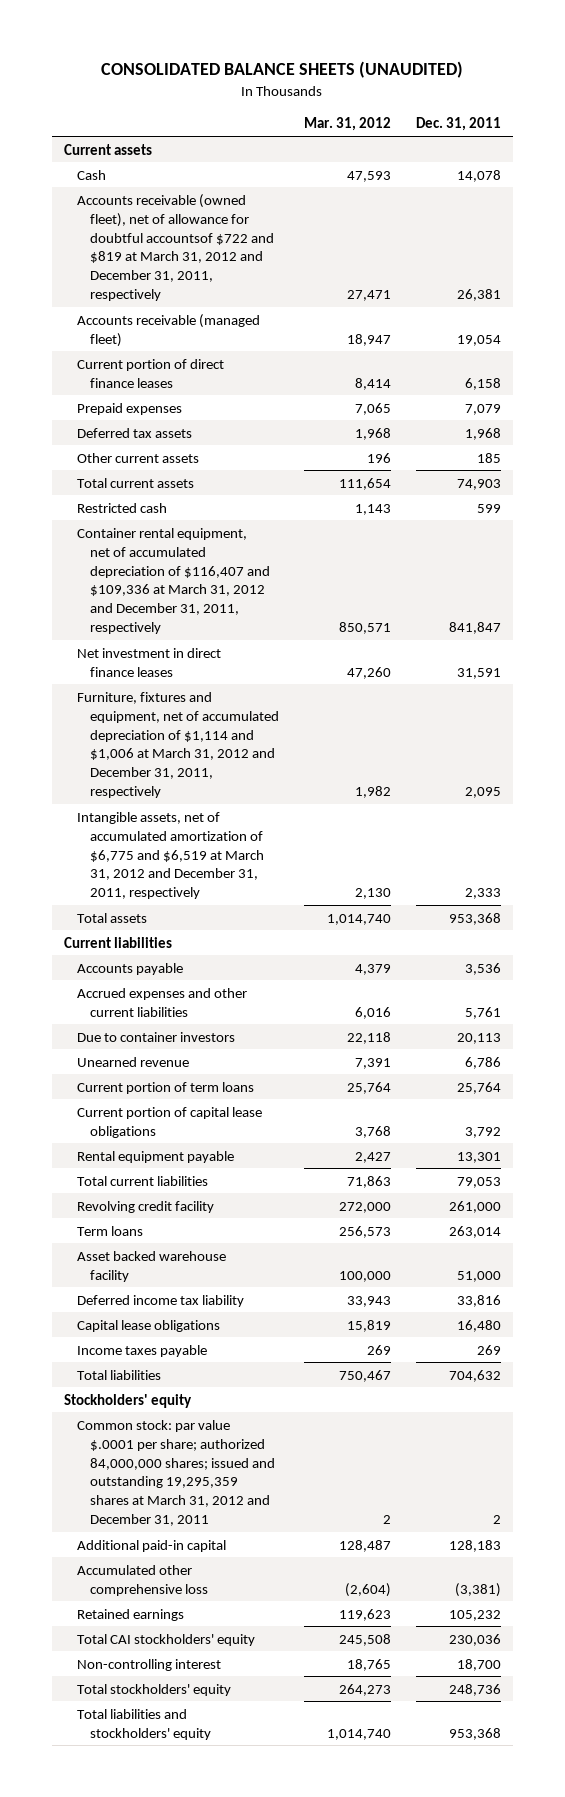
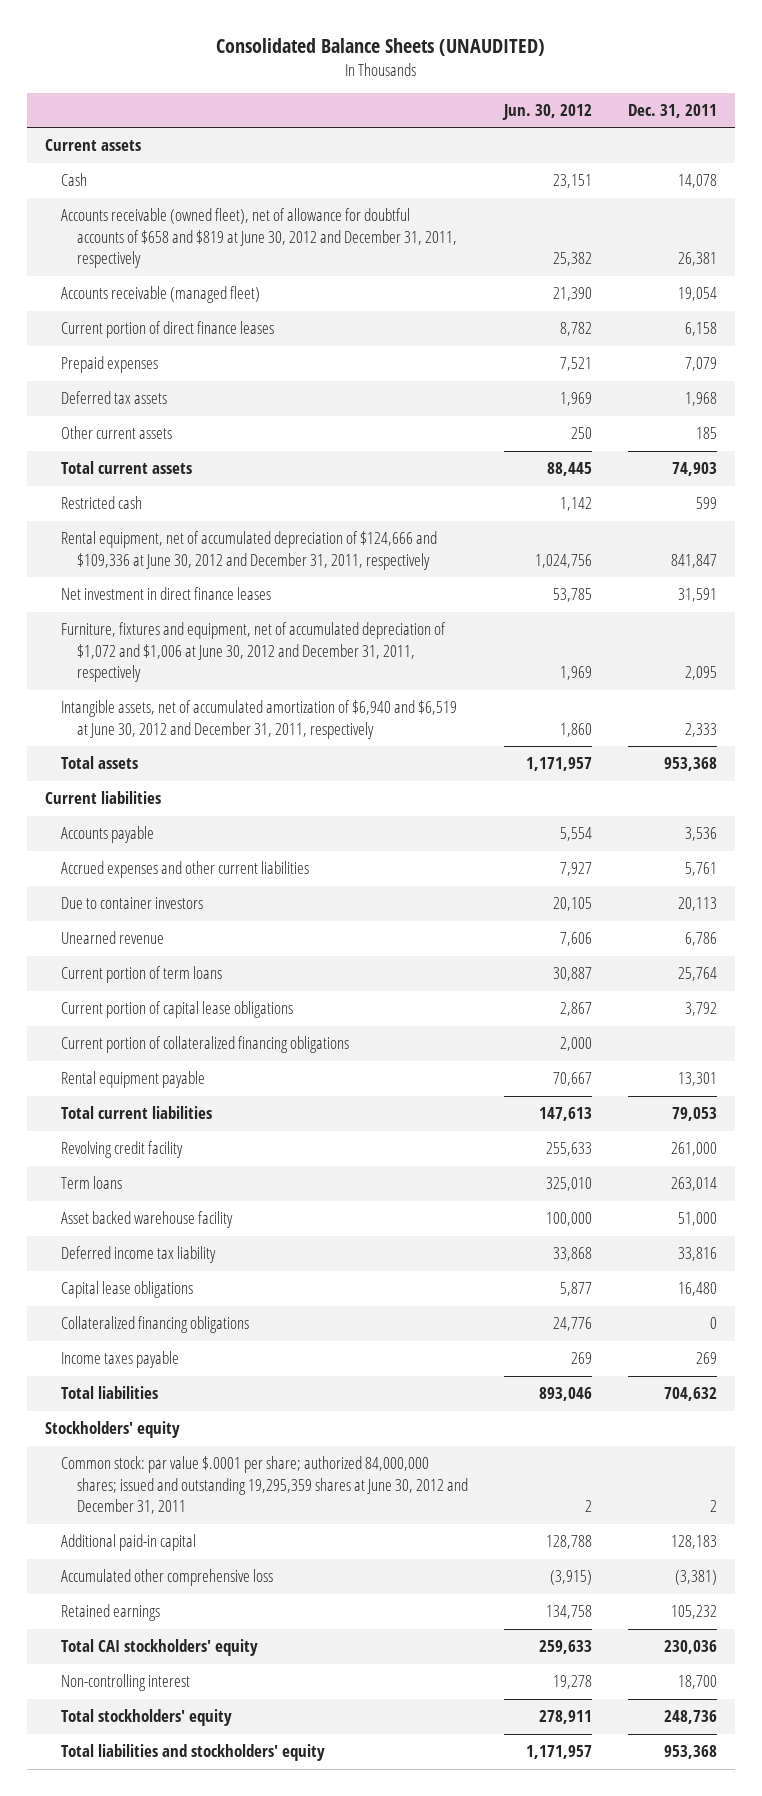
- CONSOLIDATED BALANCE SHEETS (UNAUDITED)
+ Consolidated Balance Sheets (UNAUDITED)
- | Mar. 31, 2012 | Dec. 31, 2011
+ | Jun. 30, 2012 | Dec. 31, 2011
- Accounts receivable (owned fleet), net of allowance for doubtful accountsof $722 and $819 at March 31, 2012 and December 31, 2011, respectively | 27,471 | 26,381
+ Accounts receivable (owned fleet), net of allowance for doubtful accounts of $658 and $819 at June 30, 2012 and December 31, 2011, respectively | 25,382 | 26,381
- Container rental equipment, net of accumulated depreciation of $116,407 and $109,336 at March 31, 2012 and December 31, 2011, respectively | 850,571 | 841,847
+ Rental equipment, net of accumulated depreciation of $124,666 and $109,336 at June 30, 2012 and December 31, 2011, respectively | 1,024,756 | 841,847
- Furniture, fixtures and equipment, net of accumulated depreciation of $1,114 and $1,006 at March 31, 2012 and December 31, 2011, respectively | 1,982 | 2,095
- Intangible assets, net of accumulated amortization of $6,775 and $6,519 at March 31, 2012 and December 31, 2011, respectively | 2,130 | 2,333
+ Furniture, fixtures and equipment, net of accumulated depreciation of $1,072 and $1,006 at June 30, 2012 and December 31, 2011, respectively | 1,969 | 2,095
+ Intangible assets, net of accumulated amortization of $6,940 and $6,519 at June 30, 2012 and December 31, 2011, respectively | 1,860 | 2,333
+ Current portion of collateralized financing obligations | 2,000 |
+ Collateralized financing obligations | 24,776 | 0
- Common stock: par value $.0001 per share; authorized 84,000,000 shares; issued and outstanding 19,295,359 shares at March 31, 2012 and December 31, 2011 | 2 | 2
+ Common stock: par value $.0001 per share; authorized 84,000,000 shares; issued and outstanding 19,295,359 shares at June 30, 2012 and December 31, 2011 | 2 | 2

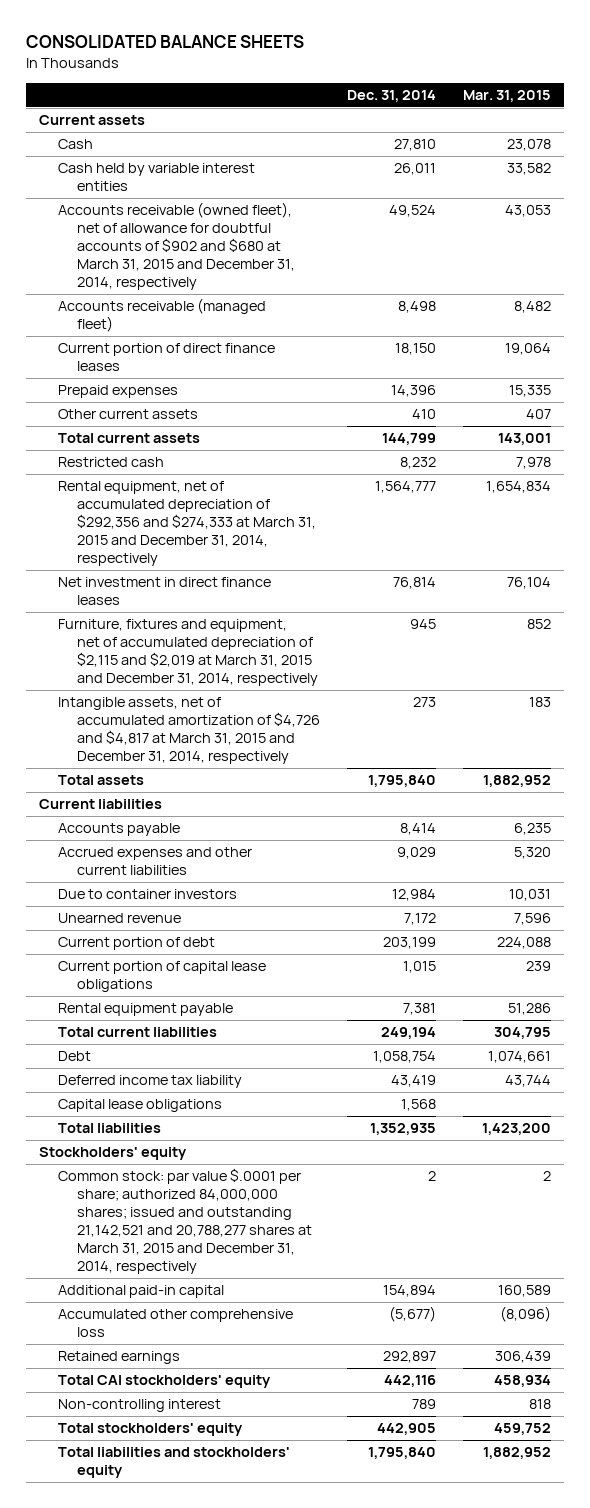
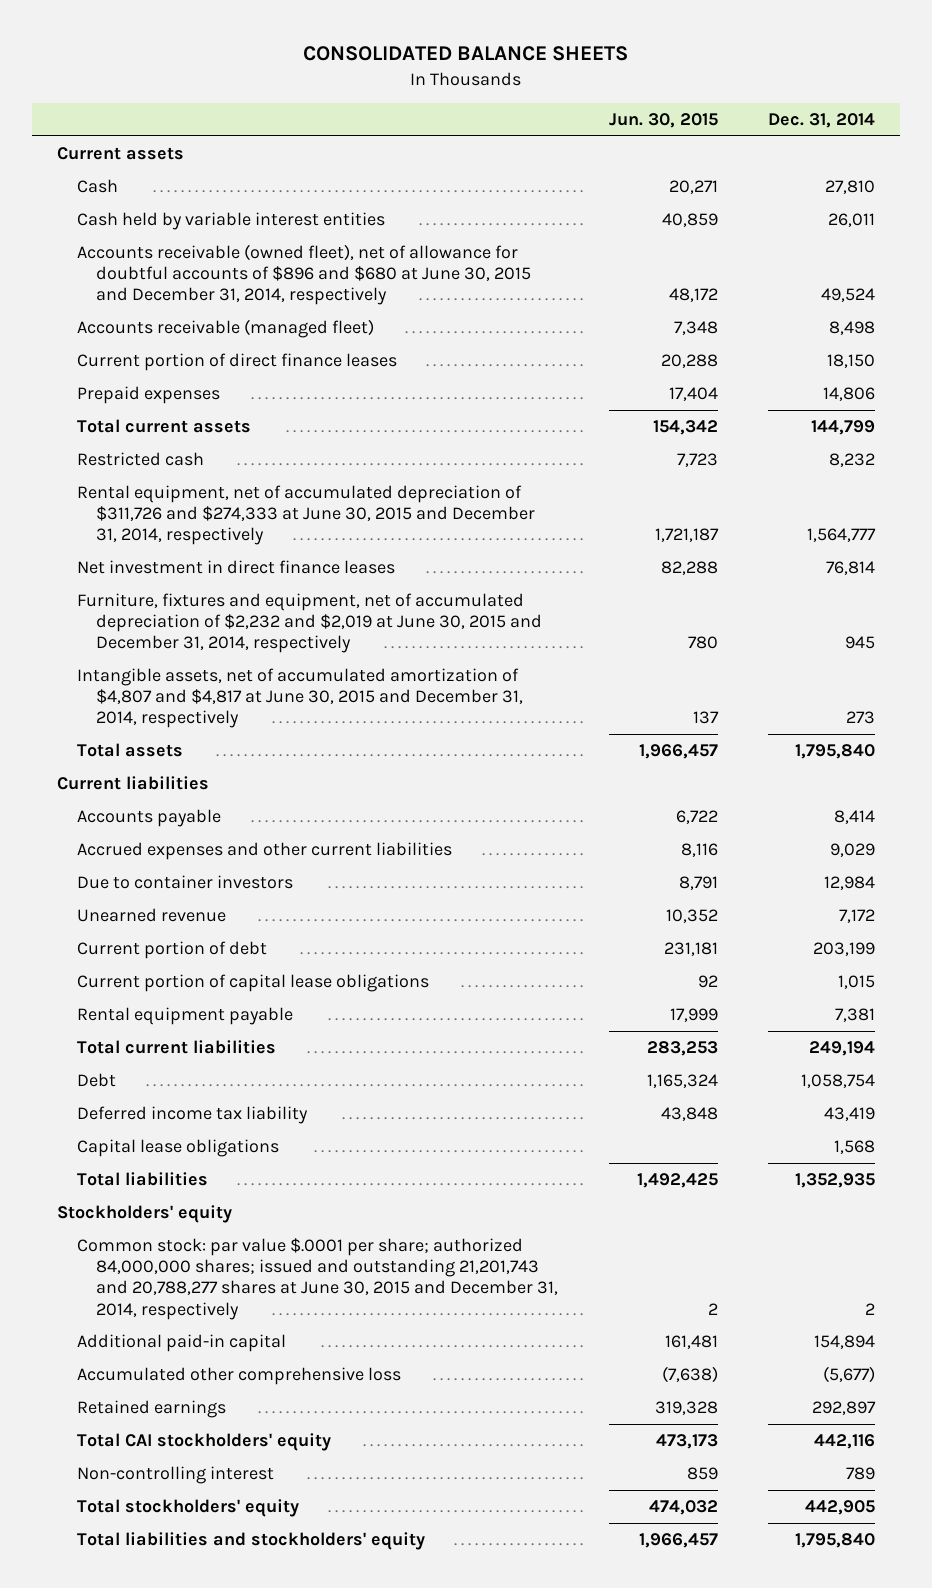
- | Dec. 31, 2014 | Mar. 31, 2015
+ | Jun. 30, 2015 | Dec. 31, 2014
- Accounts receivable (owned fleet), net of allowance for doubtful accounts of $902 and $680 at March 31, 2015 and December 31, 2014, respectively | 49,524 | 43,053
+ Accounts receivable (owned fleet), net of allowance for doubtful accounts of $896 and $680 at June 30, 2015 and December 31, 2014, respectively | 48,172 | 49,524
- Prepaid expenses | 14,396 | 15,335
- Other current assets | 410 | 407
+ Prepaid expenses | 17,404 | 14,806
- Rental equipment, net of accumulated depreciation of $292,356 and $274,333 at March 31, 2015 and December 31, 2014, respectively | 1,564,777 | 1,654,834
+ Rental equipment, net of accumulated depreciation of $311,726 and $274,333 at June 30, 2015 and December 31, 2014, respectively | 1,721,187 | 1,564,777
- Furniture, fixtures and equipment, net of accumulated depreciation of $2,115 and $2,019 at March 31, 2015 and December 31, 2014, respectively | 945 | 852
- Intangible assets, net of accumulated amortization of $4,726 and $4,817 at March 31, 2015 and December 31, 2014, respectively | 273 | 183
+ Furniture, fixtures and equipment, net of accumulated depreciation of $2,232 and $2,019 at June 30, 2015 and December 31, 2014, respectively | 780 | 945
+ Intangible assets, net of accumulated amortization of $4,807 and $4,817 at June 30, 2015 and December 31, 2014, respectively | 137 | 273
- Common stock: par value $.0001 per share; authorized 84,000,000 shares; issued and outstanding 21,142,521 and 20,788,277 shares at March 31, 2015 and December 31, 2014, respectively | 2 | 2
+ Common stock: par value $.0001 per share; authorized 84,000,000 shares; issued and outstanding 21,201,743 and 20,788,277 shares at June 30, 2015 and December 31, 2014, respectively | 2 | 2

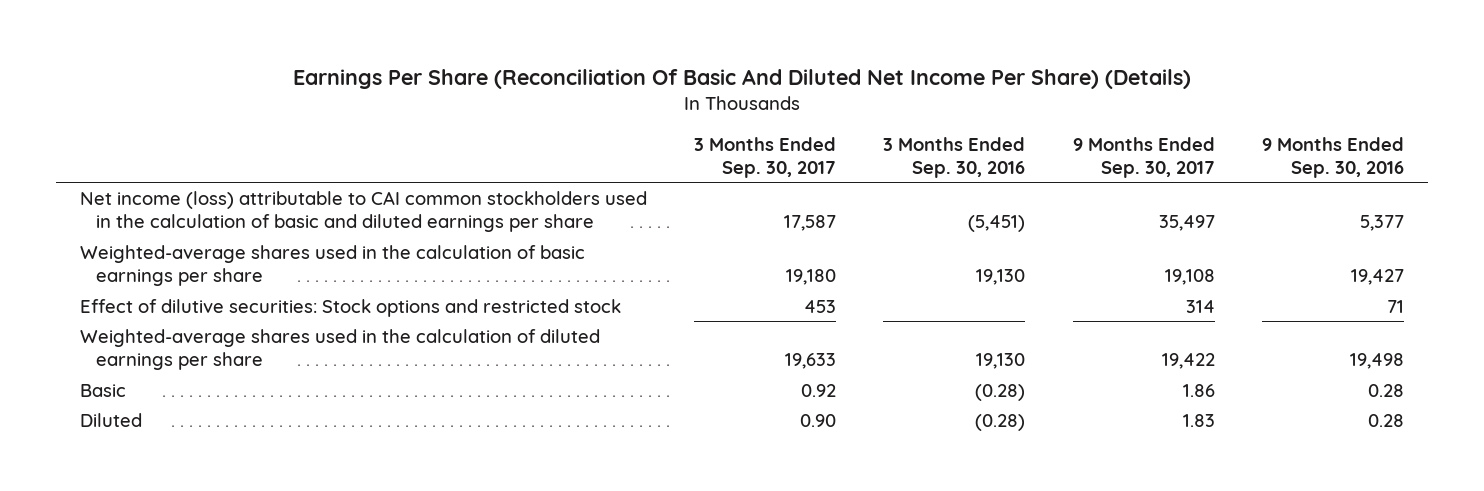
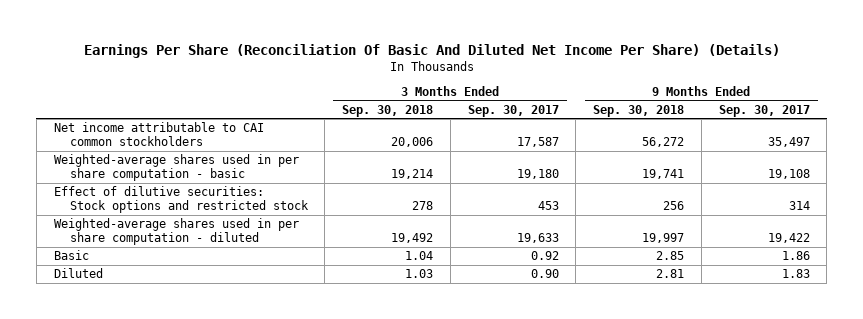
- | 3 Months Ended Sep. 30, 2017 | 3 Months Ended Sep. 30, 2016 | 9 Months Ended Sep. 30, 2017 | 9 Months Ended Sep. 30, 2016
+ | 3 Months Ended Sep. 30, 2018 | 3 Months Ended Sep. 30, 2017 | 9 Months Ended Sep. 30, 2018 | 9 Months Ended Sep. 30, 2017
- Net income (loss) attributable to CAI common stockholders used in the calculation of basic and diluted earnings per share | 17,587 | (5,451) | 35,497 | 5,377
- Weighted-average shares used in the calculation of basic earnings per share | 19,180 | 19,130 | 19,108 | 19,427
+ Net income attributable to CAI common stockholders | 20,006 | 17,587 | 56,272 | 35,497
+ Weighted-average shares used in per share computation - basic | 19,214 | 19,180 | 19,741 | 19,108
- Weighted-average shares used in the calculation of diluted earnings per share | 19,633 | 19,130 | 19,422 | 19,498
+ Weighted-average shares used in per share computation - diluted | 19,492 | 19,633 | 19,997 | 19,422

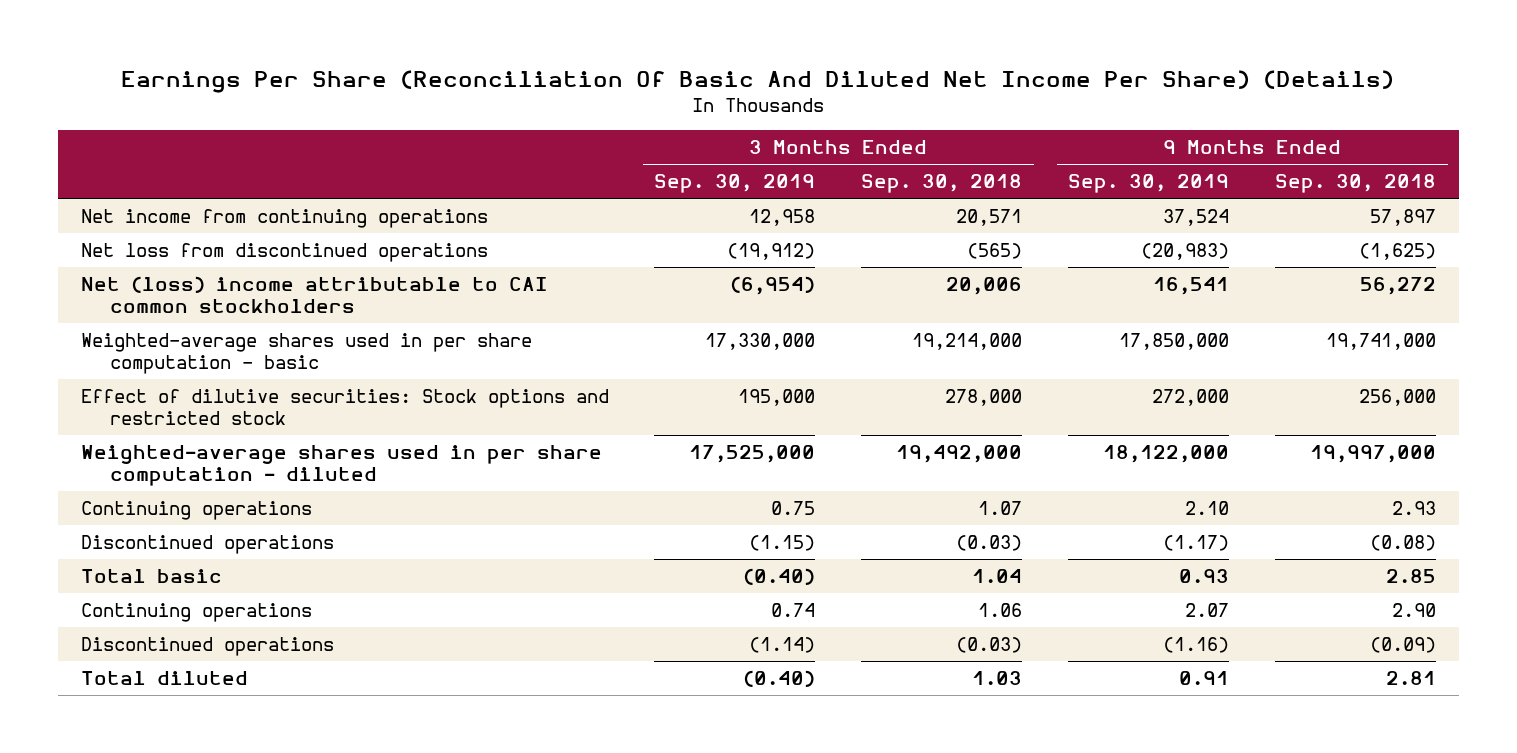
- | 3 Months Ended Sep. 30, 2018 | 3 Months Ended Sep. 30, 2017 | 9 Months Ended Sep. 30, 2018 | 9 Months Ended Sep. 30, 2017
+ | 3 Months Ended Sep. 30, 2019 | 3 Months Ended Sep. 30, 2018 | 9 Months Ended Sep. 30, 2019 | 9 Months Ended Sep. 30, 2018
- Net income attributable to CAI common stockholders | 20,006 | 17,587 | 56,272 | 35,497
- Weighted-average shares used in per share computation - basic | 19,214 | 19,180 | 19,741 | 19,108
- Effect of dilutive securities: Stock options and restricted stock | 278 | 453 | 256 | 314
- Weighted-average shares used in per share computation - diluted | 19,492 | 19,633 | 19,997 | 19,422
- Basic | 1.04 | 0.92 | 2.85 | 1.86
- Diluted | 1.03 | 0.90 | 2.81 | 1.83
+ Net income from continuing operations | 12,958 | 20,571 | 37,524 | 57,897
+ Net loss from discontinued operations | (19,912) | (565) | (20,983) | (1,625)
+ Net (loss) income attributable to CAI common stockholders | (6,954) | 20,006 | 16,541 | 56,272
+ Weighted-average shares used in per share computation - basic | 17,330,000 | 19,214,000 | 17,850,000 | 19,741,000
+ Effect of dilutive securities: Stock options and restricted stock | 195,000 | 278,000 | 272,000 | 256,000
+ Weighted-average shares used in per share computation - diluted | 17,525,000 | 19,492,000 | 18,122,000 | 19,997,000
+ Continuing operations | 0.75 | 1.07 | 2.10 | 2.93
+ Discontinued operations | (1.15) | (0.03) | (1.17) | (0.08)
+ Total basic | (0.40) | 1.04 | 0.93 | 2.85
+ Continuing operations | 0.74 | 1.06 | 2.07 | 2.90
+ Discontinued operations | (1.14) | (0.03) | (1.16) | (0.09)
+ Total diluted | (0.40) | 1.03 | 0.91 | 2.81

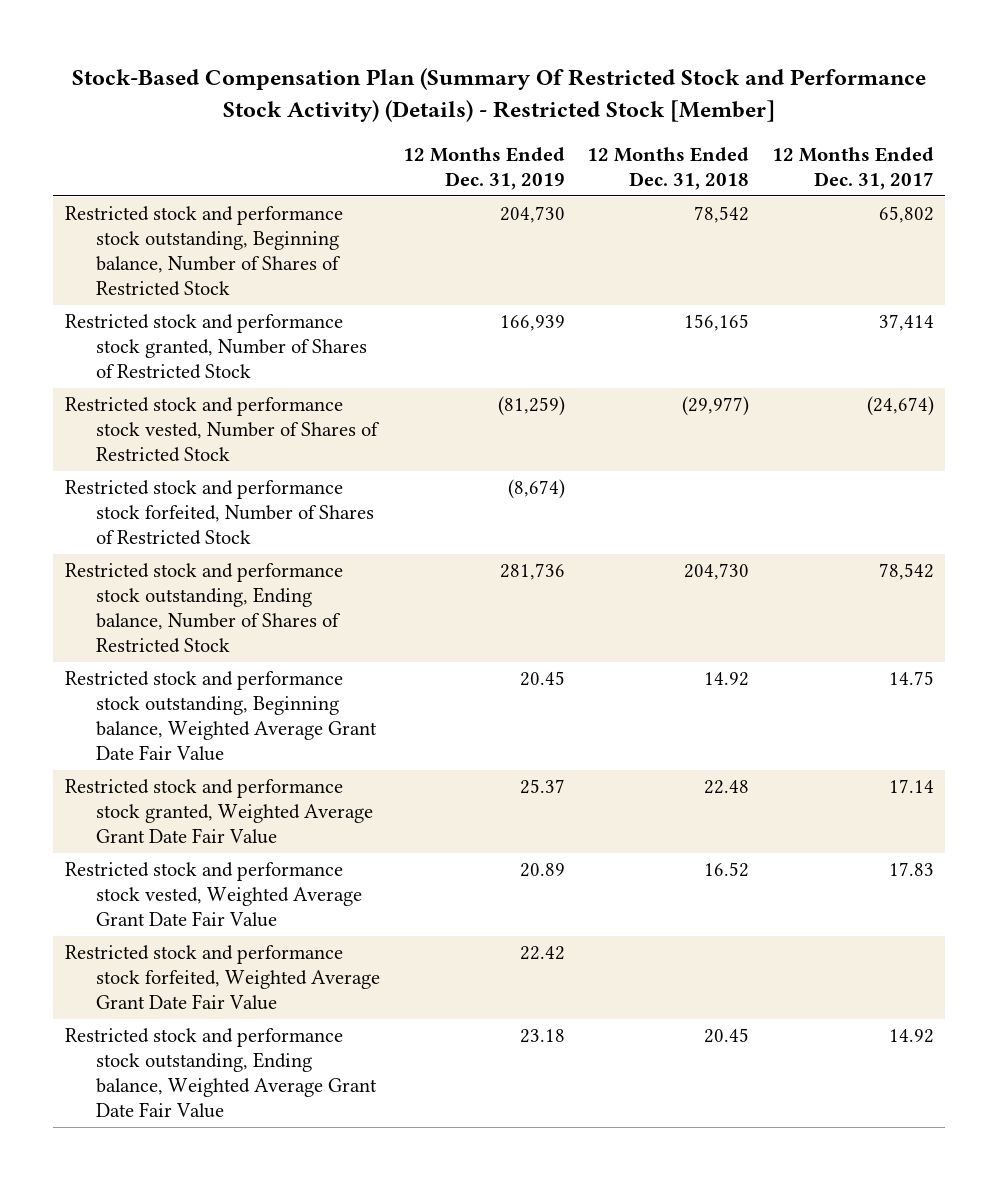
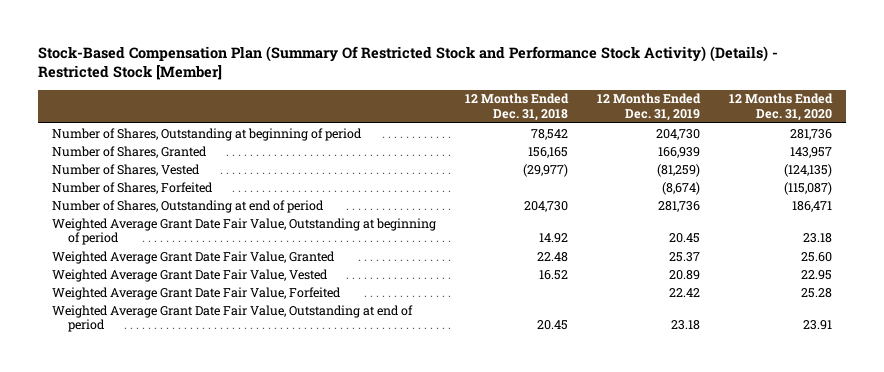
- | 12 Months Ended Dec. 31, 2019 | 12 Months Ended Dec. 31, 2018 | 12 Months Ended Dec. 31, 2017
+ | 12 Months Ended Dec. 31, 2018 | 12 Months Ended Dec. 31, 2019 | 12 Months Ended Dec. 31, 2020
- Restricted stock and performance stock outstanding, Beginning balance, Number of Shares of Restricted Stock | 204,730 | 78,542 | 65,802
- Restricted stock and performance stock granted, Number of Shares of Restricted Stock | 166,939 | 156,165 | 37,414
- Restricted stock and performance stock vested, Number of Shares of Restricted Stock | (81,259) | (29,977) | (24,674)
- Restricted stock and performance stock forfeited, Number of Shares of Restricted Stock | (8,674) | |
- Restricted stock and performance stock outstanding, Ending balance, Number of Shares of Restricted Stock | 281,736 | 204,730 | 78,542
- Restricted stock and performance stock outstanding, Beginning balance, Weighted Average Grant Date Fair Value | 20.45 | 14.92 | 14.75
- Restricted stock and performance stock granted, Weighted Average Grant Date Fair Value | 25.37 | 22.48 | 17.14
- Restricted stock and performance stock vested, Weighted Average Grant Date Fair Value | 20.89 | 16.52 | 17.83
- Restricted stock and performance stock forfeited, Weighted Average Grant Date Fair Value | 22.42 | |
- Restricted stock and performance stock outstanding, Ending balance, Weighted Average Grant Date Fair Value | 23.18 | 20.45 | 14.92
+ Number of Shares, Outstanding at beginning of period | 78,542 | 204,730 | 281,736
+ Number of Shares, Granted | 156,165 | 166,939 | 143,957
+ Number of Shares, Vested | (29,977) | (81,259) | (124,135)
+ Number of Shares, Forfeited | | (8,674) | (115,087)
+ Number of Shares, Outstanding at end of period | 204,730 | 281,736 | 186,471
+ Weighted Average Grant Date Fair Value, Outstanding at beginning of period | 14.92 | 20.45 | 23.18
+ Weighted Average Grant Date Fair Value, Granted | 22.48 | 25.37 | 25.60
+ Weighted Average Grant Date Fair Value, Vested | 16.52 | 20.89 | 22.95
+ Weighted Average Grant Date Fair Value, Forfeited | | 22.42 | 25.28
+ Weighted Average Grant Date Fair Value, Outstanding at end of period | 20.45 | 23.18 | 23.91

